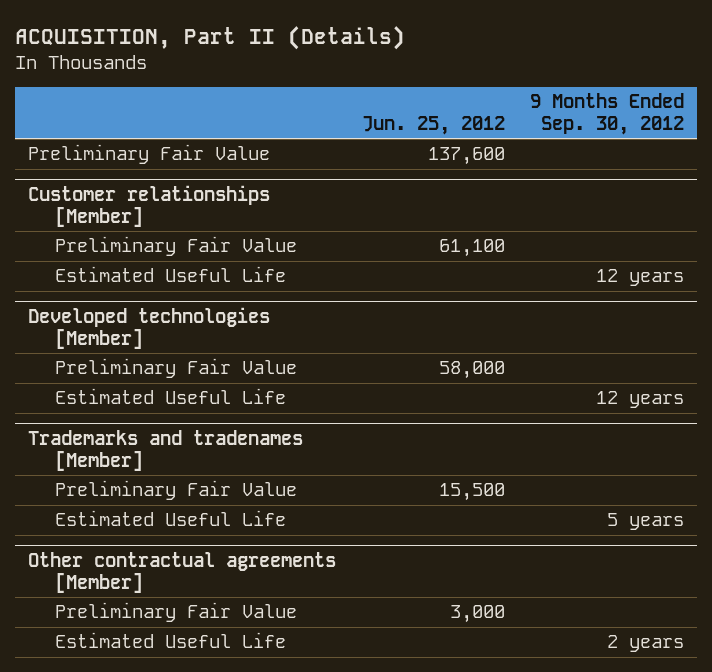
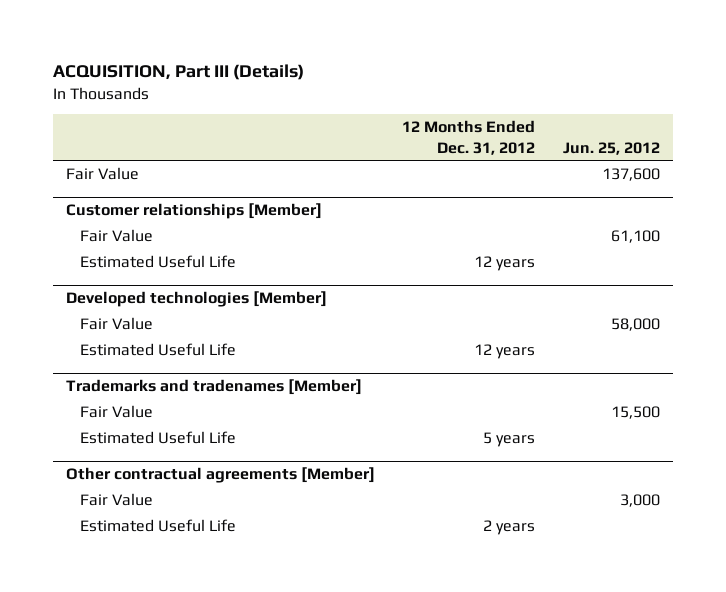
- ACQUISITION, Part II (Details)
+ ACQUISITION, Part III (Details)
- | Jun. 25, 2012 | 9 Months Ended Sep. 30, 2012
+ | 12 Months Ended Dec. 31, 2012 | Jun. 25, 2012
- Preliminary Fair Value | 137,600 |
+ Fair Value | | 137,600
@ Customer relationships [Member]
- Preliminary Fair Value | 61,100 |
+ Fair Value | | 61,100
@ Developed technologies [Member]
- Preliminary Fair Value | 58,000 |
+ Fair Value | | 58,000
@ Trademarks and tradenames [Member]
- Preliminary Fair Value | 15,500 |
+ Fair Value | | 15,500
@ Other contractual agreements [Member]
- Preliminary Fair Value | 3,000 |
+ Fair Value | | 3,000

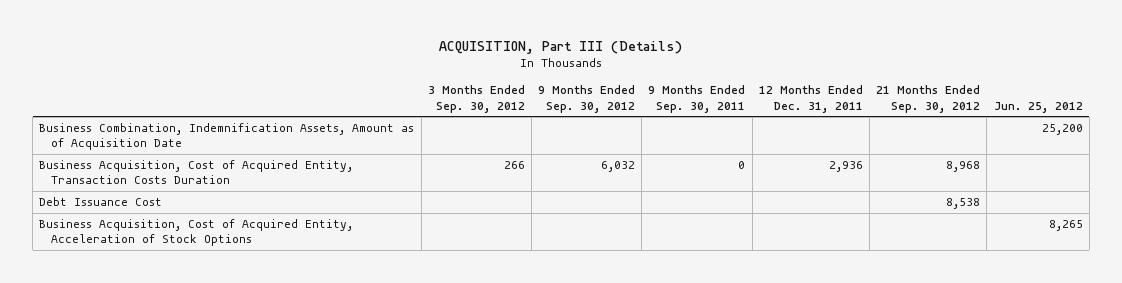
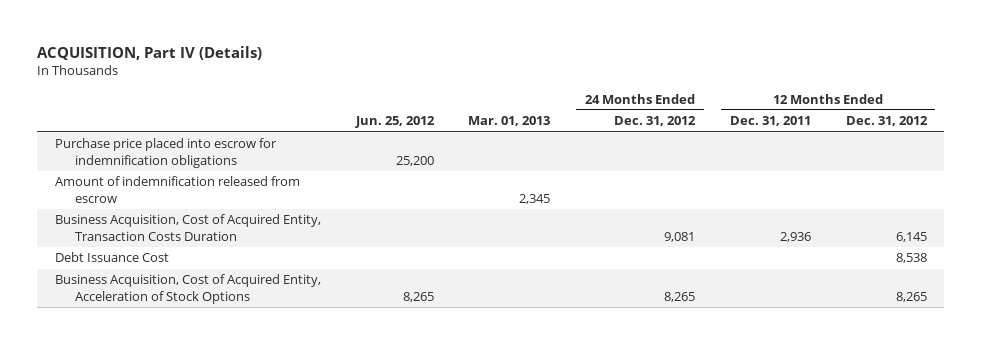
- ACQUISITION, Part III (Details)
+ ACQUISITION, Part IV (Details)
- | 3 Months Ended Sep. 30, 2012 | 9 Months Ended Sep. 30, 2012 | 9 Months Ended Sep. 30, 2011 | 12 Months Ended Dec. 31, 2011 | 21 Months Ended Sep. 30, 2012 | Jun. 25, 2012
+ | Jun. 25, 2012 | Mar. 01, 2013 | 24 Months Ended Dec. 31, 2012 | 12 Months Ended Dec. 31, 2011 | 12 Months Ended Dec. 31, 2012
- Business Combination, Indemnification Assets, Amount as of Acquisition Date | | | | | | 25,200
+ Purchase price placed into escrow for indemnification obligations | 25,200 | | | |
+ Amount of indemnification released from escrow | | 2,345 | | |

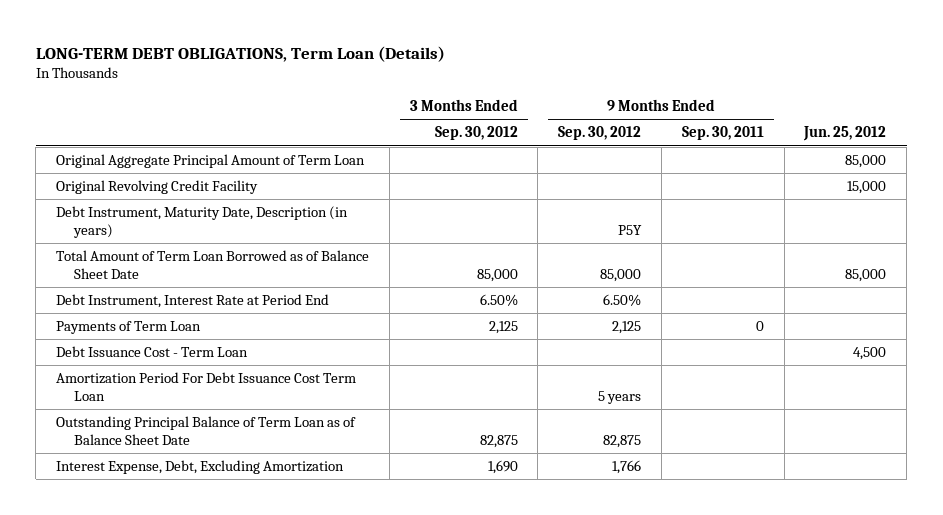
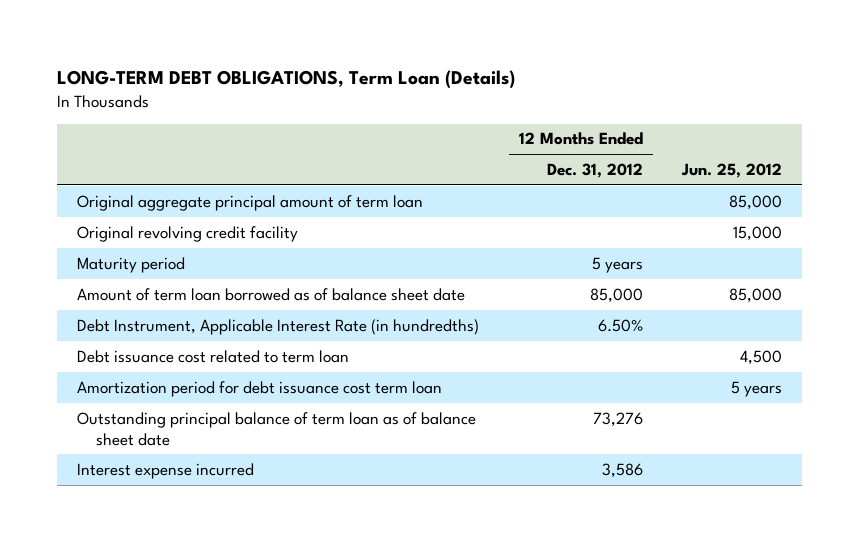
- | 3 Months Ended Sep. 30, 2012 | 9 Months Ended Sep. 30, 2012 | 9 Months Ended Sep. 30, 2011 | Jun. 25, 2012
+ | 12 Months Ended Dec. 31, 2012 | Jun. 25, 2012
- Original Aggregate Principal Amount of Term Loan | | | | 85,000
- Original Revolving Credit Facility | | | | 15,000
- Debt Instrument, Maturity Date, Description (in years) | | P5Y | |
- Total Amount of Term Loan Borrowed as of Balance Sheet Date | 85,000 | 85,000 | | 85,000
- Debt Instrument, Interest Rate at Period End | 6.50% | 6.50% | |
- Payments of Term Loan | 2,125 | 2,125 | 0 |
- Debt Issuance Cost - Term Loan | | | | 4,500
- Amortization Period For Debt Issuance Cost Term Loan | | 5 years | |
- Outstanding Principal Balance of Term Loan as of Balance Sheet Date | 82,875 | 82,875 | |
- Interest Expense, Debt, Excluding Amortization | 1,690 | 1,766 | |
+ Original aggregate principal amount of term loan | | 85,000
+ Original revolving credit facility | | 15,000
+ Maturity period | 5 years |
+ Amount of term loan borrowed as of balance sheet date | 85,000 | 85,000
+ Debt Instrument, Applicable Interest Rate (in hundredths) | 6.50% |
+ Debt issuance cost related to term loan | | 4,500
+ Amortization period for debt issuance cost term loan | | 5 years
+ Outstanding principal balance of term loan as of balance sheet date | 73,276 |
+ Interest expense incurred | 3,586 |

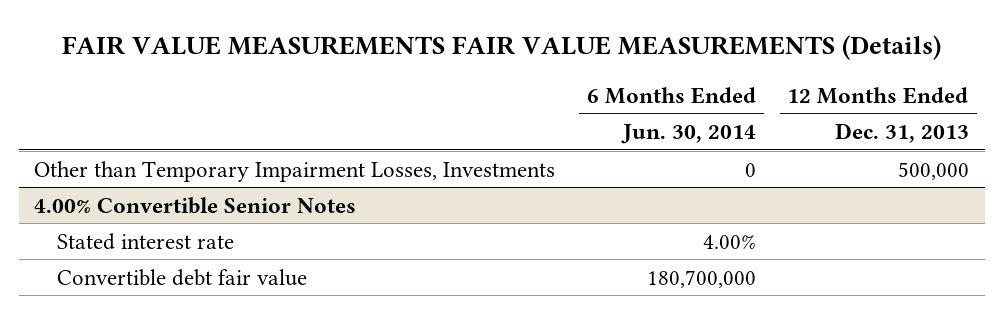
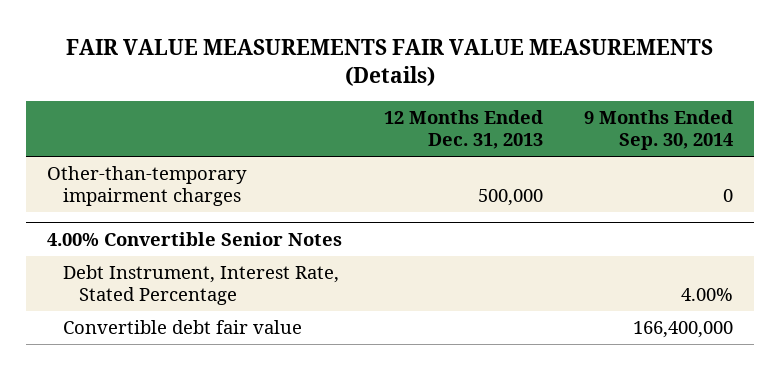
- | 6 Months Ended Jun. 30, 2014 | 12 Months Ended Dec. 31, 2013
+ | 12 Months Ended Dec. 31, 2013 | 9 Months Ended Sep. 30, 2014
- Other than Temporary Impairment Losses, Investments | 0 | 500,000
+ Other-than-temporary impairment charges | 500,000 | 0
@ 4.00% Convertible Senior Notes
- Stated interest rate | 4.00% |
+ Debt Instrument, Interest Rate, Stated Percentage | | 4.00%

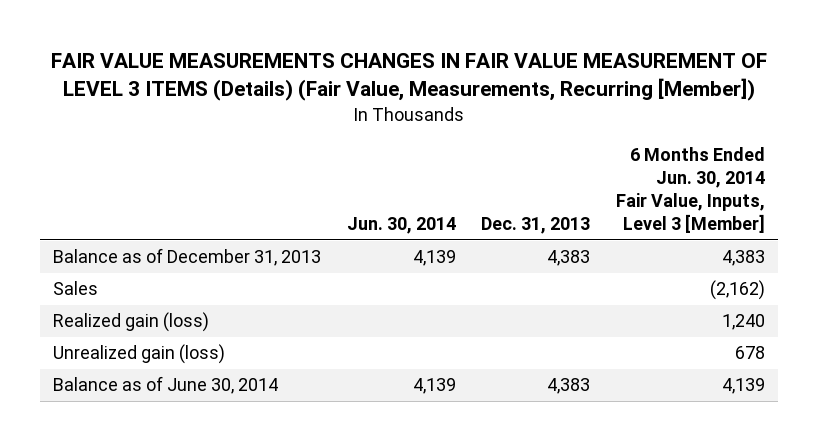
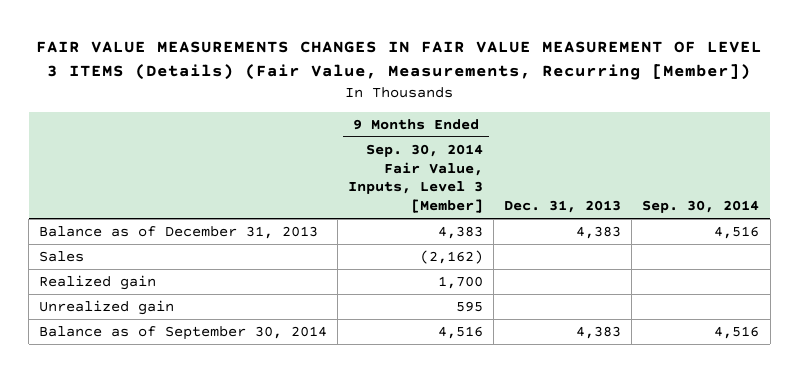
- | Jun. 30, 2014 | Dec. 31, 2013 | 6 Months Ended Jun. 30, 2014 Fair Value, Inputs, Level 3 [Member]
+ | 9 Months Ended Sep. 30, 2014 Fair Value, Inputs, Level 3 [Member] | Dec. 31, 2013 | Sep. 30, 2014
- Realized gain (loss) | | | 1,240
- Unrealized gain (loss) | | | 678
- Balance as of June 30, 2014 | 4,139 | 4,383 | 4,139
+ Realized gain | 1,700 | |
+ Unrealized gain | 595 | |
+ Balance as of September 30, 2014 | 4,516 | 4,383 | 4,516

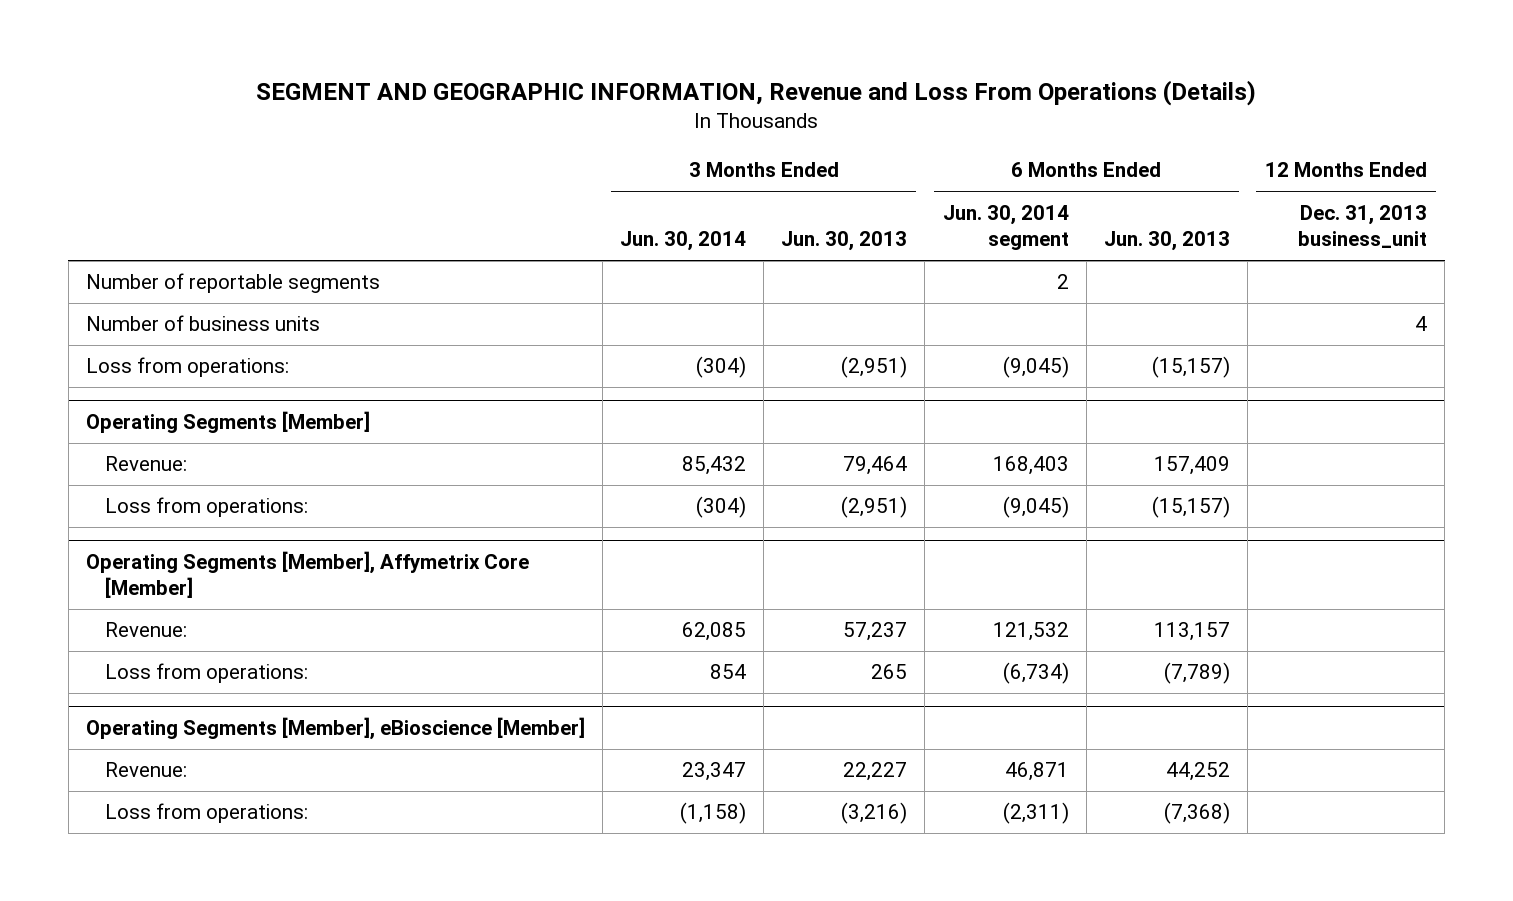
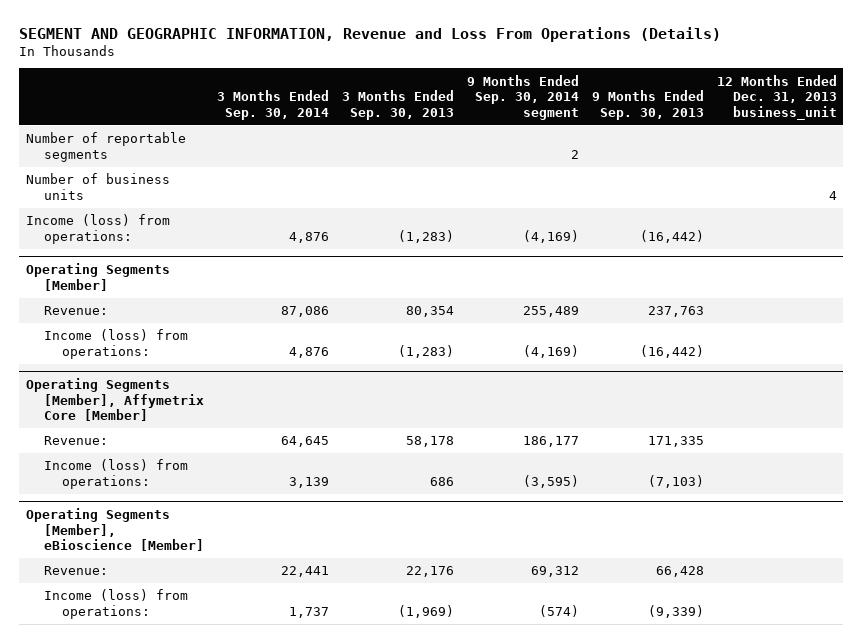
- | 3 Months Ended Jun. 30, 2014 | 3 Months Ended Jun. 30, 2013 | 6 Months Ended Jun. 30, 2014 segment | 6 Months Ended Jun. 30, 2013 | 12 Months Ended Dec. 31, 2013 business_unit
+ | 3 Months Ended Sep. 30, 2014 | 3 Months Ended Sep. 30, 2013 | 9 Months Ended Sep. 30, 2014 segment | 9 Months Ended Sep. 30, 2013 | 12 Months Ended Dec. 31, 2013 business_unit
- Loss from operations: | (304) | (2,951) | (9,045) | (15,157) |
+ Income (loss) from operations: | 4,876 | (1,283) | (4,169) | (16,442) |
@ Operating Segments [Member]
- Loss from operations: | (304) | (2,951) | (9,045) | (15,157) |
+ Income (loss) from operations: | 4,876 | (1,283) | (4,169) | (16,442) |
@ Operating Segments [Member], Affymetrix Core [Member]
- Loss from operations: | 854 | 265 | (6,734) | (7,789) |
+ Income (loss) from operations: | 3,139 | 686 | (3,595) | (7,103) |
@ Operating Segments [Member], eBioscience [Member]
- Loss from operations: | (1,158) | (3,216) | (2,311) | (7,368) |
+ Income (loss) from operations: | 1,737 | (1,969) | (574) | (9,339) |

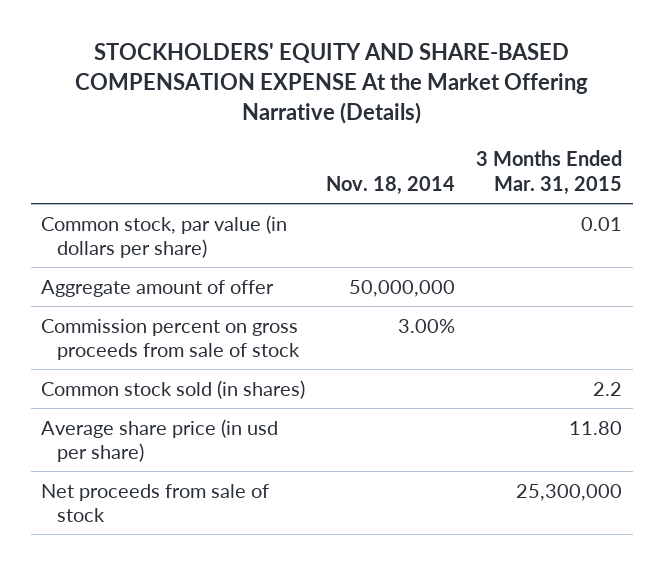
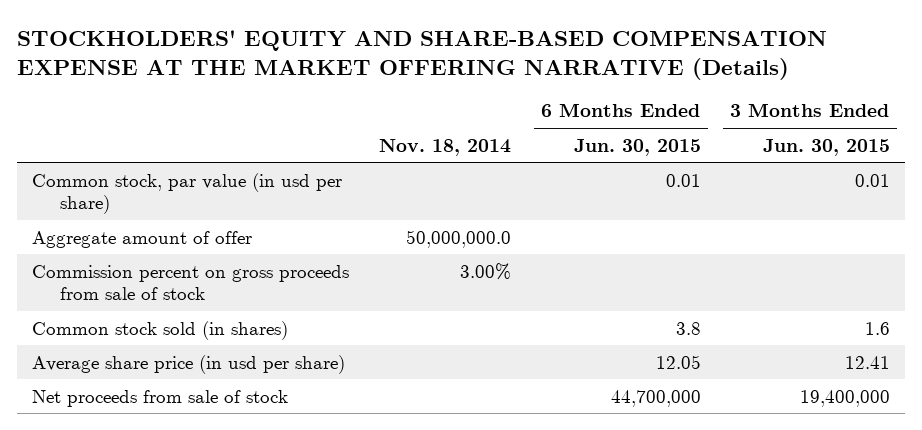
- STOCKHOLDERS' EQUITY AND SHARE-BASED COMPENSATION EXPENSE At the Market Offering Narrative (Details)
+ STOCKHOLDERS' EQUITY AND SHARE-BASED COMPENSATION EXPENSE AT THE MARKET OFFERING NARRATIVE (Details)
- | Nov. 18, 2014 | 3 Months Ended Mar. 31, 2015
+ | Nov. 18, 2014 | 6 Months Ended Jun. 30, 2015 | 3 Months Ended Jun. 30, 2015
- Common stock, par value (in dollars per share) | | 0.01
- Aggregate amount of offer | 50,000,000 |
+ Common stock, par value (in usd per share) | | 0.01 | 0.01
+ Aggregate amount of offer | 50,000,000.0 | |

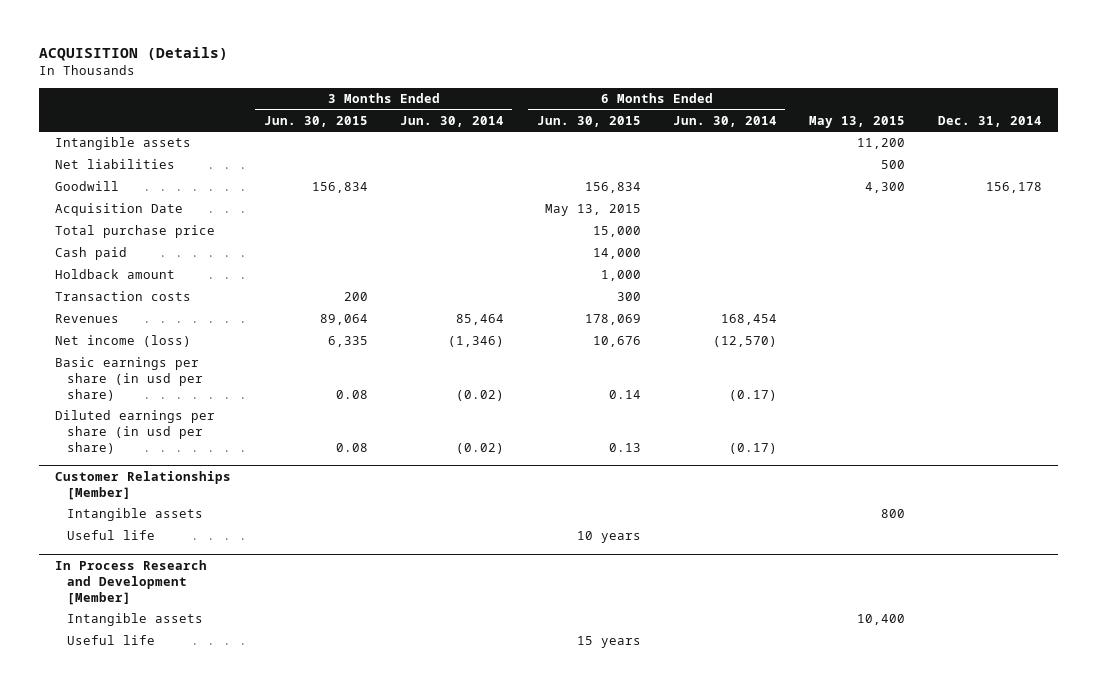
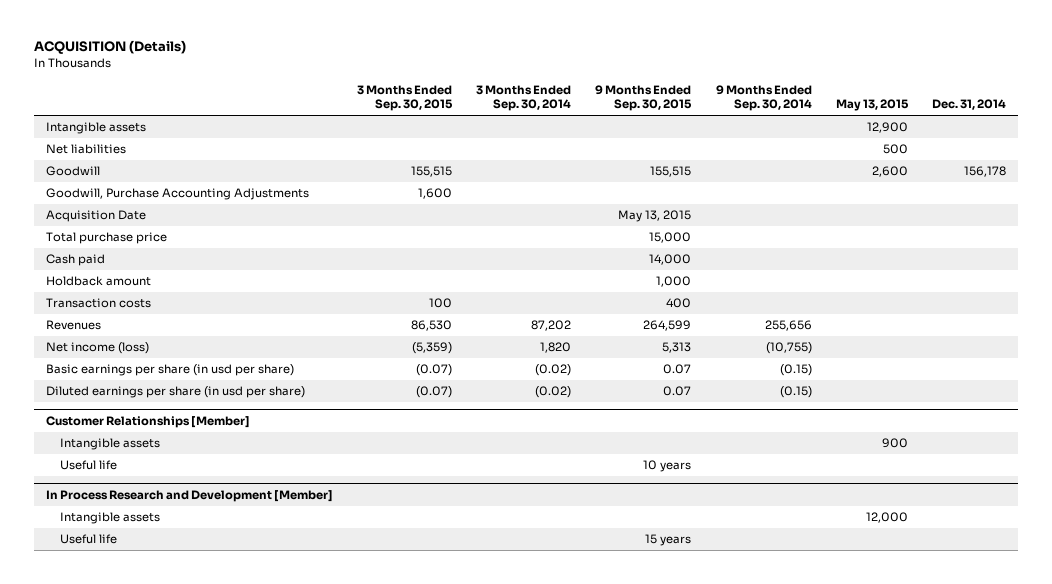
- | 3 Months Ended Jun. 30, 2015 | 3 Months Ended Jun. 30, 2014 | 6 Months Ended Jun. 30, 2015 | 6 Months Ended Jun. 30, 2014 | May 13, 2015 | Dec. 31, 2014
+ | 3 Months Ended Sep. 30, 2015 | 3 Months Ended Sep. 30, 2014 | 9 Months Ended Sep. 30, 2015 | 9 Months Ended Sep. 30, 2014 | May 13, 2015 | Dec. 31, 2014
- Intangible assets | | | | | 11,200 |
+ Intangible assets | | | | | 12,900 |
- Goodwill | 156,834 | | 156,834 | | 4,300 | 156,178
+ Goodwill | 155,515 | | 155,515 | | 2,600 | 156,178
+ Goodwill, Purchase Accounting Adjustments | 1,600 | | | | |
@ Customer Relationships [Member]
- Intangible assets | | | | | 800 |
+ Intangible assets | | | | | 900 |
@ In Process Research and Development [Member]
- Intangible assets | | | | | 10,400 |
+ Intangible assets | | | | | 12,000 |

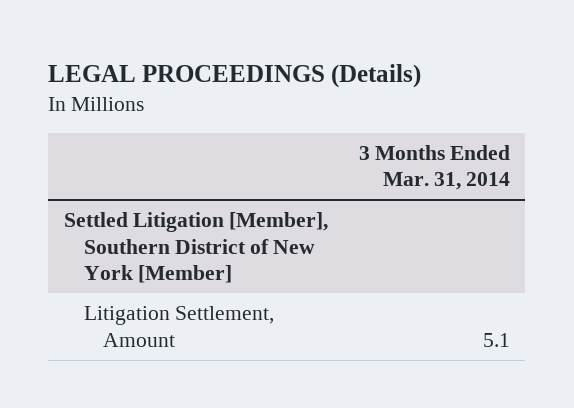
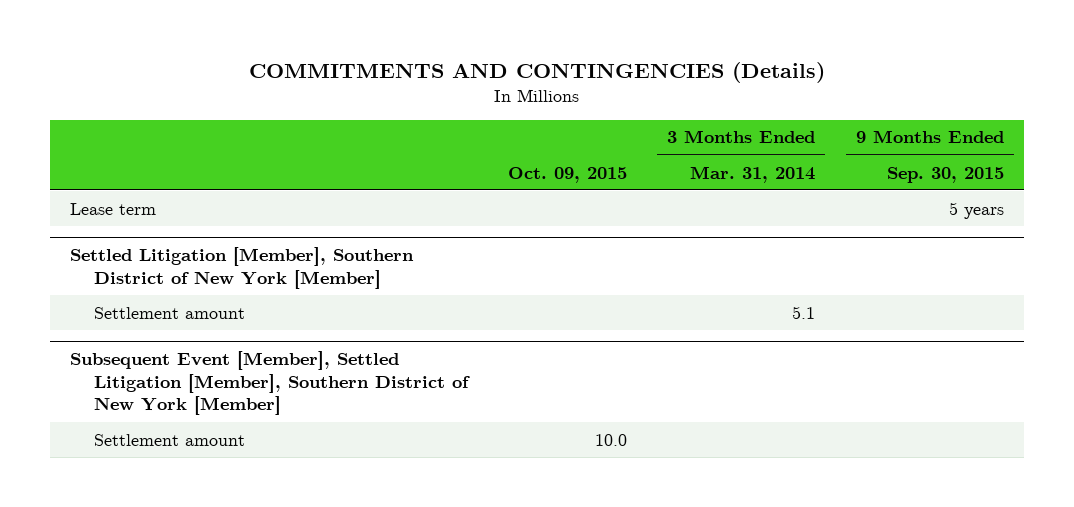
- LEGAL PROCEEDINGS (Details)
+ COMMITMENTS AND CONTINGENCIES (Details)
- | 3 Months Ended Mar. 31, 2014
+ | Oct. 09, 2015 | 3 Months Ended Mar. 31, 2014 | 9 Months Ended Sep. 30, 2015
+ Lease term | | | 5 years
@ Settled Litigation [Member], Southern District of New York [Member]
- Litigation Settlement, Amount | 5.1
+ Settlement amount | | 5.1 |
+ Subsequent Event [Member], Settled Litigation [Member], Southern District of New York [Member]
+ Settlement amount | 10.0 | |

